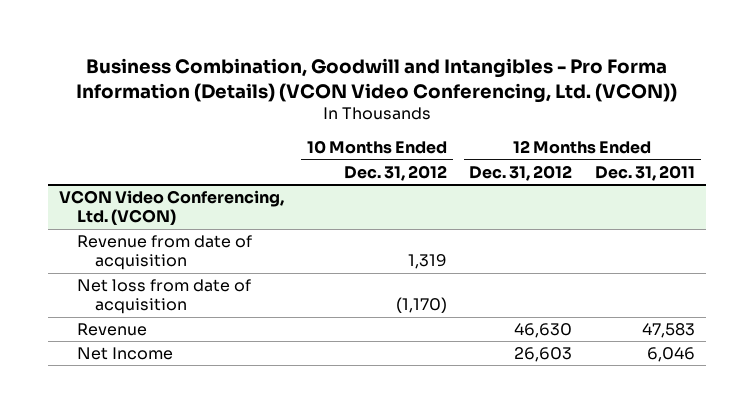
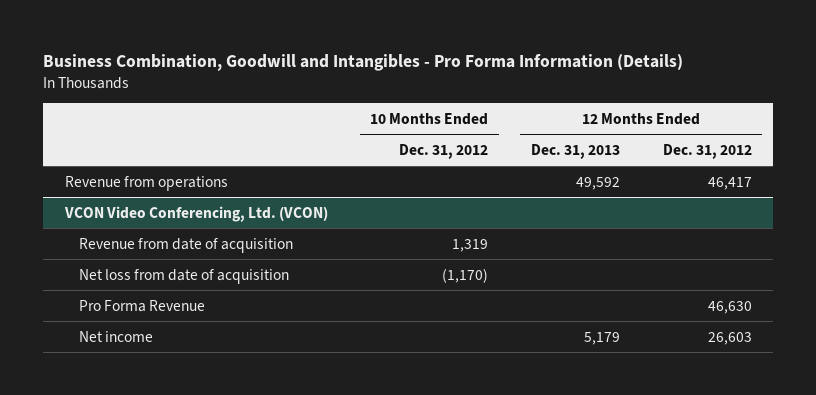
- Business Combination, Goodwill and Intangibles - Pro Forma Information (Details) (VCON Video Conferencing, Ltd. (VCON))
+ Business Combination, Goodwill and Intangibles - Pro Forma Information (Details)
- | 10 Months Ended Dec. 31, 2012 | 12 Months Ended Dec. 31, 2012 | 12 Months Ended Dec. 31, 2011
+ | 10 Months Ended Dec. 31, 2012 | 12 Months Ended Dec. 31, 2013 | 12 Months Ended Dec. 31, 2012
+ Revenue from operations | | 49,592 | 46,417
@ VCON Video Conferencing, Ltd. (VCON)
- Revenue | | 46,630 | 47,583
- Net Income | | 26,603 | 6,046
+ Pro Forma Revenue | | | 46,630
+ Net income | | 5,179 | 26,603

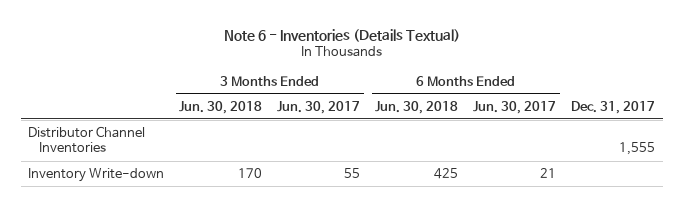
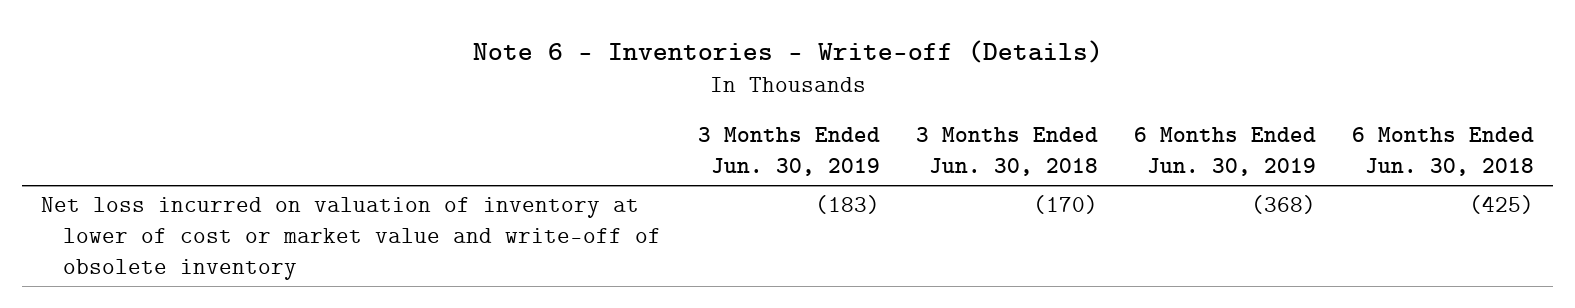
- Note 6 - Inventories (Details Textual)
+ Note 6 - Inventories - Write-off (Details)
- | 3 Months Ended Jun. 30, 2018 | 3 Months Ended Jun. 30, 2017 | 6 Months Ended Jun. 30, 2018 | 6 Months Ended Jun. 30, 2017 | Dec. 31, 2017
+ | 3 Months Ended Jun. 30, 2019 | 3 Months Ended Jun. 30, 2018 | 6 Months Ended Jun. 30, 2019 | 6 Months Ended Jun. 30, 2018
- Distributor Channel Inventories | | | | | 1,555
- Inventory Write-down | 170 | 55 | 425 | 21 |
+ Net loss incurred on valuation of inventory at lower of cost or market value and write-off of obsolete inventory | (183) | (170) | (368) | (425)

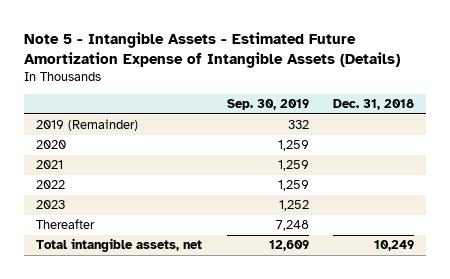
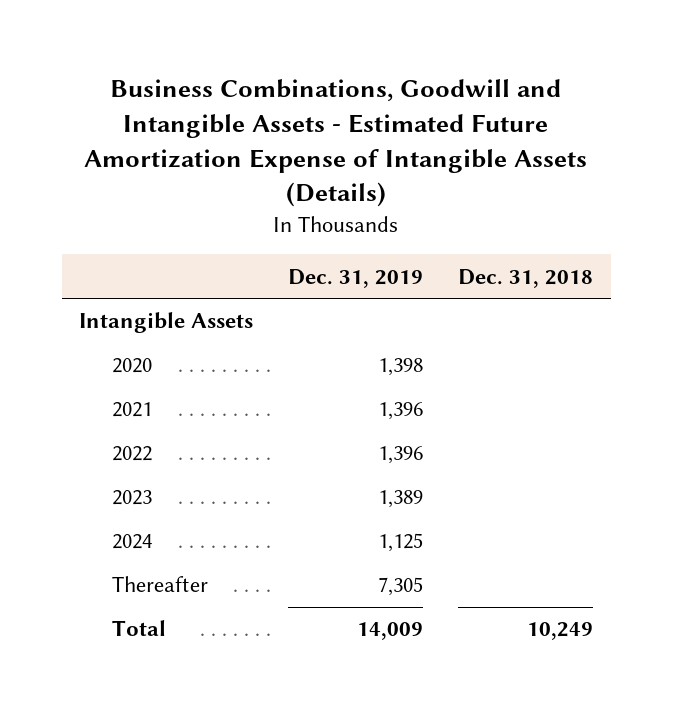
- Note 5 - Intangible Assets - Estimated Future Amortization Expense of Intangible Assets (Details)
+ Business Combinations, Goodwill and Intangible Assets - Estimated Future Amortization Expense of Intangible Assets (Details)
- | Sep. 30, 2019 | Dec. 31, 2018
+ | Dec. 31, 2019 | Dec. 31, 2018
- 2019 (Remainder) | 332 |
+ Intangible Assets
+ 2024 | 1,125 |
- Total intangible assets, net | 12,609 | 10,249
+ Total | 14,009 | 10,249

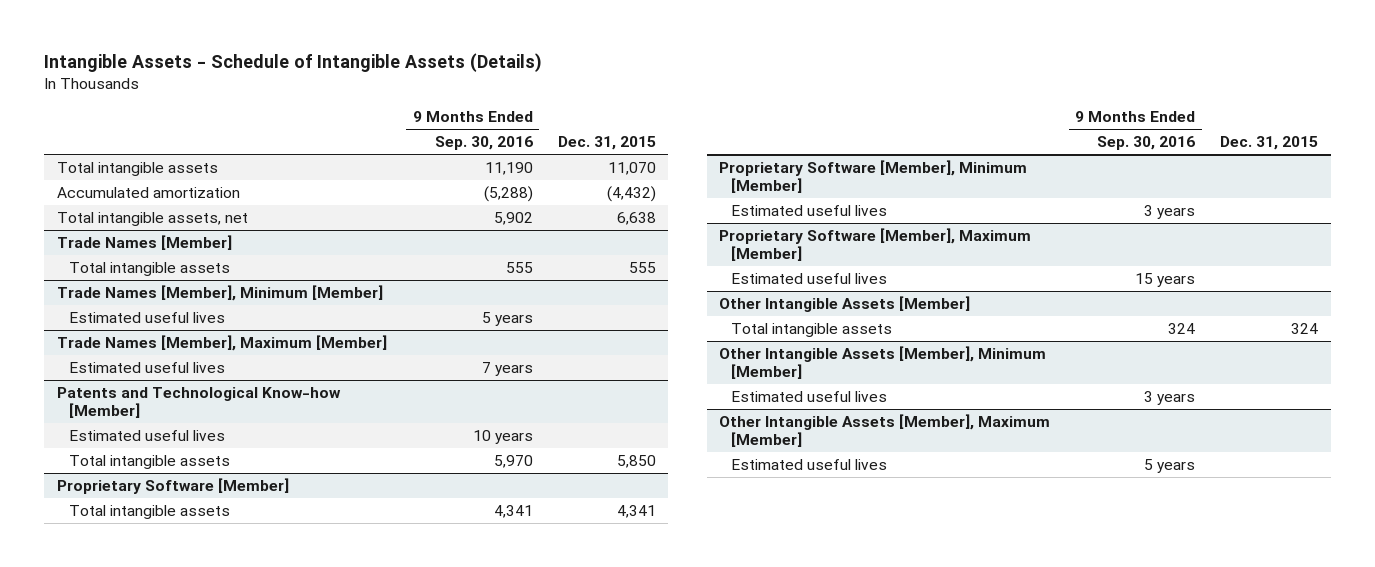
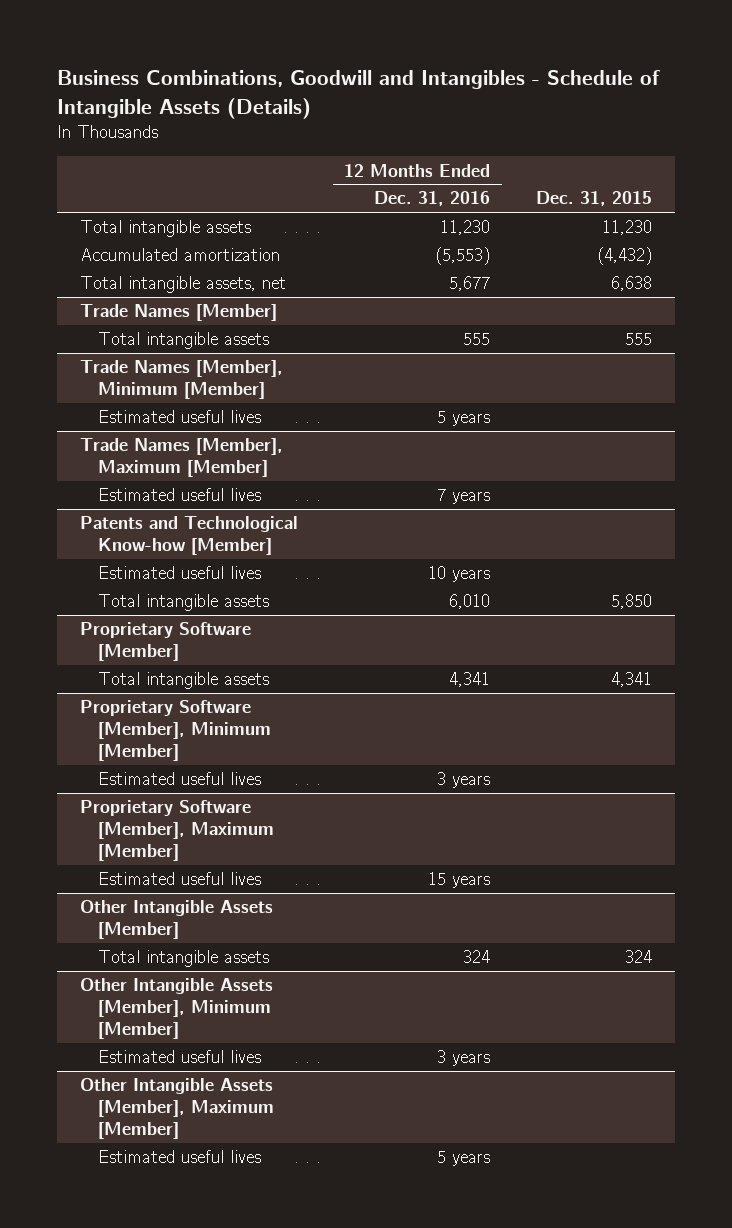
- Intangible Assets - Schedule of Intangible Assets (Details)
+ Business Combinations, Goodwill and Intangibles - Schedule of Intangible Assets (Details)
- | 9 Months Ended Sep. 30, 2016 | Dec. 31, 2015
+ | 12 Months Ended Dec. 31, 2016 | Dec. 31, 2015
- Total intangible assets | 11,190 | 11,070
+ Total intangible assets | 11,230 | 11,230

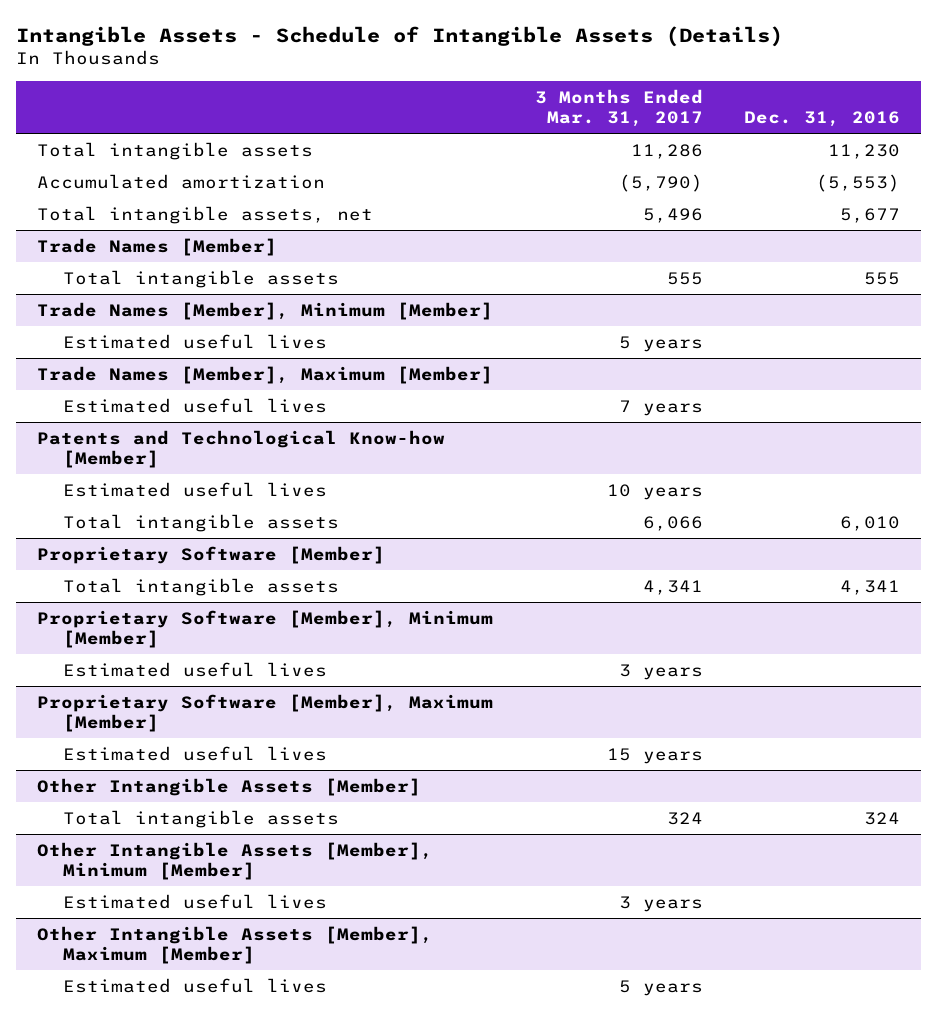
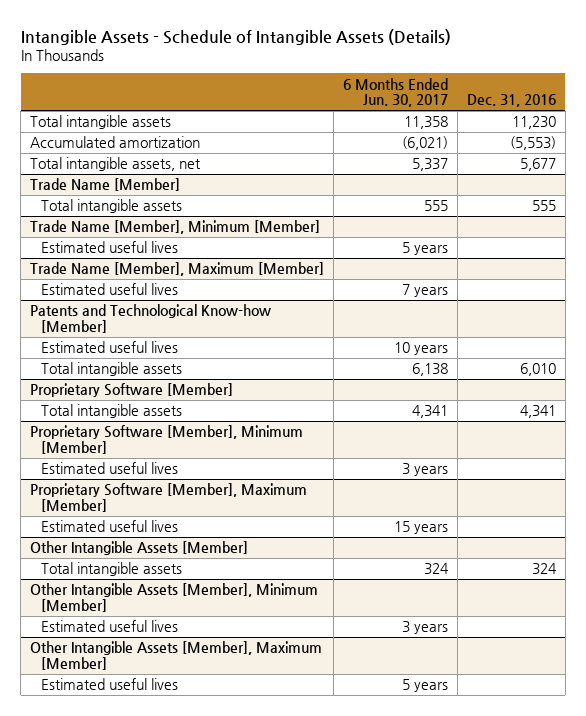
- | 3 Months Ended Mar. 31, 2017 | Dec. 31, 2016
+ | 6 Months Ended Jun. 30, 2017 | Dec. 31, 2016
- Trade Names [Member]
+ Trade Name [Member]
- Trade Names [Member], Minimum [Member]
+ Trade Name [Member], Minimum [Member]
- Trade Names [Member], Maximum [Member]
+ Trade Name [Member], Maximum [Member]

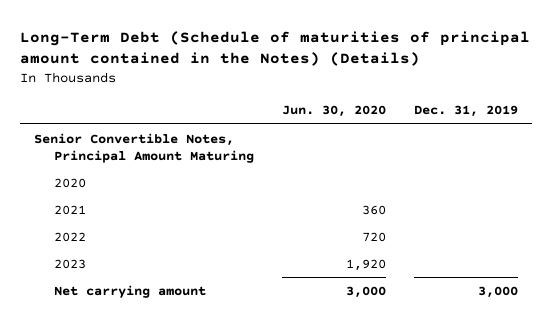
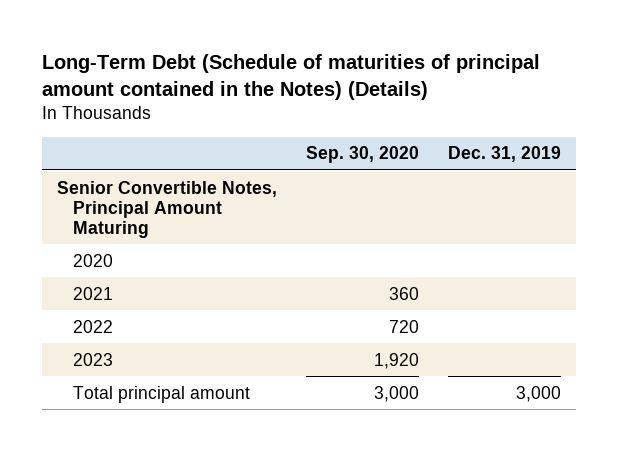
- | Jun. 30, 2020 | Dec. 31, 2019
+ | Sep. 30, 2020 | Dec. 31, 2019
- Net carrying amount | 3,000 | 3,000
+ Total principal amount | 3,000 | 3,000

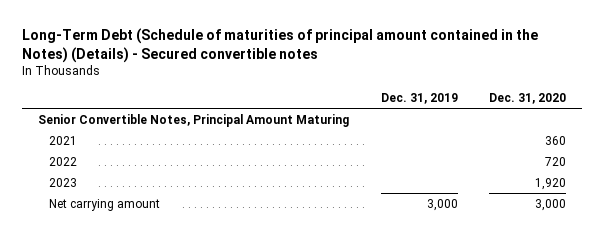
- Long-Term Debt (Schedule of maturities of principal amount contained in the Notes) (Details)
+ Long-Term Debt (Schedule of maturities of principal amount contained in the Notes) (Details) - Secured convertible notes
- | Sep. 30, 2020 | Dec. 31, 2019
+ | Dec. 31, 2019 | Dec. 31, 2020
- 2020
- Total principal amount | 3,000 | 3,000
+ Net carrying amount | 3,000 | 3,000

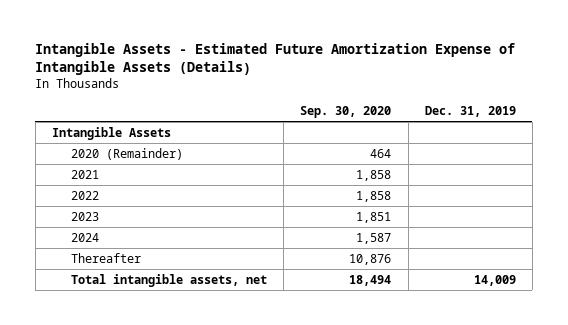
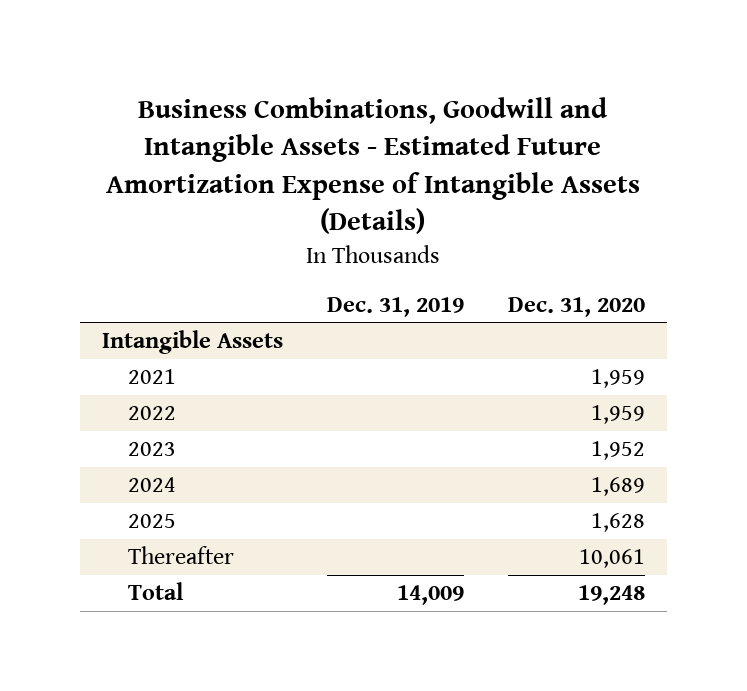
- Intangible Assets - Estimated Future Amortization Expense of Intangible Assets (Details)
+ Business Combinations, Goodwill and Intangible Assets - Estimated Future Amortization Expense of Intangible Assets (Details)
- | Sep. 30, 2020 | Dec. 31, 2019
+ | Dec. 31, 2019 | Dec. 31, 2020
- 2020 (Remainder) | 464 |
+ 2025 | | 1,628
- Total intangible assets, net | 18,494 | 14,009
+ Total | 14,009 | 19,248

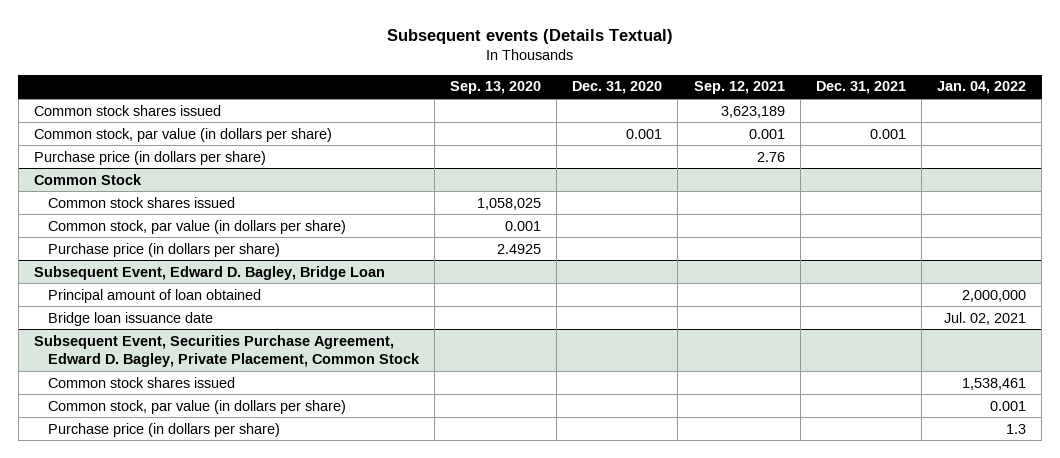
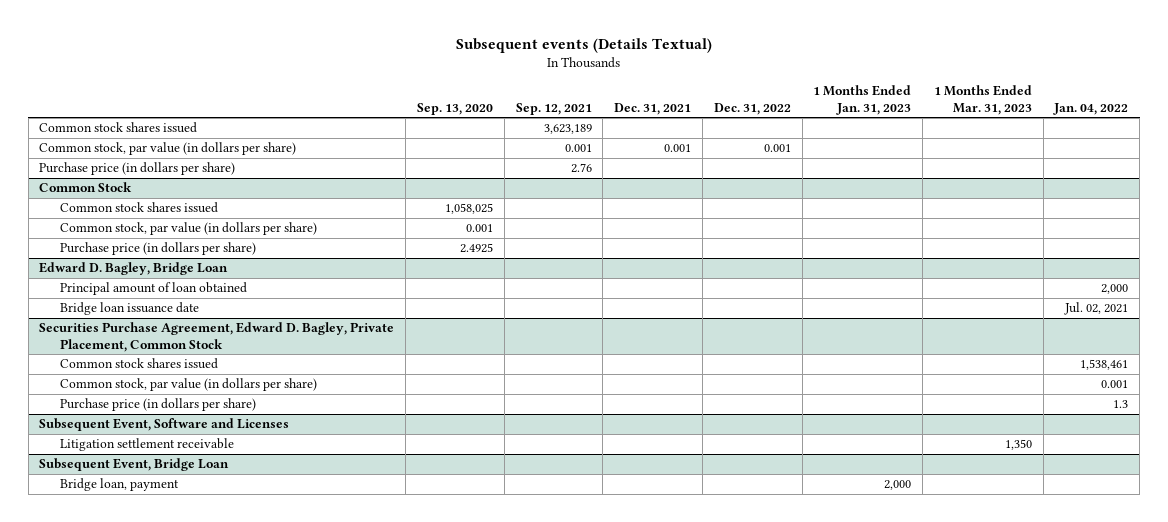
- | Sep. 13, 2020 | Dec. 31, 2020 | Sep. 12, 2021 | Dec. 31, 2021 | Jan. 04, 2022
+ | Sep. 13, 2020 | Sep. 12, 2021 | Dec. 31, 2021 | Dec. 31, 2022 | 1 Months Ended Jan. 31, 2023 | 1 Months Ended Mar. 31, 2023 | Jan. 04, 2022
- Subsequent Event, Edward D. Bagley, Bridge Loan
- Principal amount of loan obtained | | | | | 2,000,000
+ Edward D. Bagley, Bridge Loan
+ Principal amount of loan obtained | | | | | | | 2,000
- Subsequent Event, Securities Purchase Agreement, Edward D. Bagley, Private Placement, Common Stock
+ Securities Purchase Agreement, Edward D. Bagley, Private Placement, Common Stock
+ Subsequent Event, Software and Licenses
+ Litigation settlement receivable | | | | | | 1,350 |
+ Subsequent Event, Bridge Loan
+ Bridge loan, payment | | | | | 2,000 | |

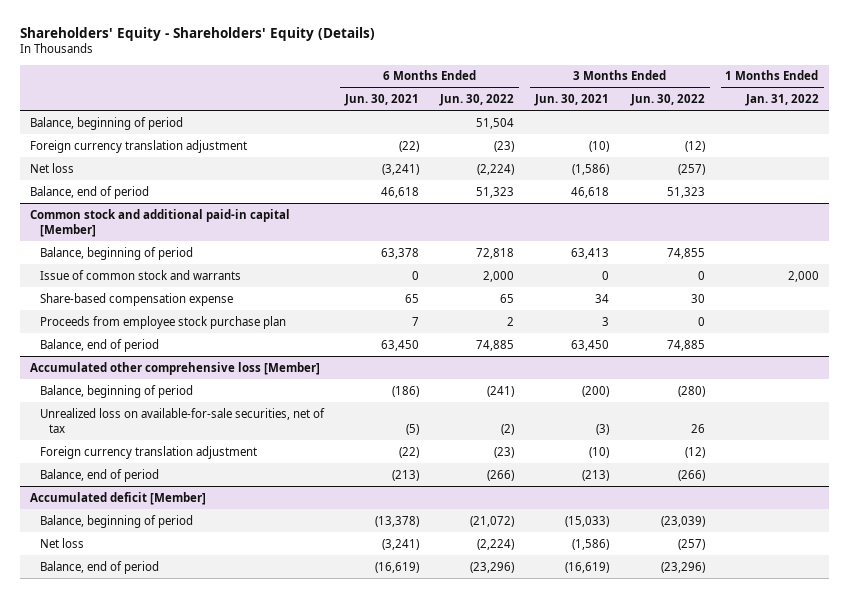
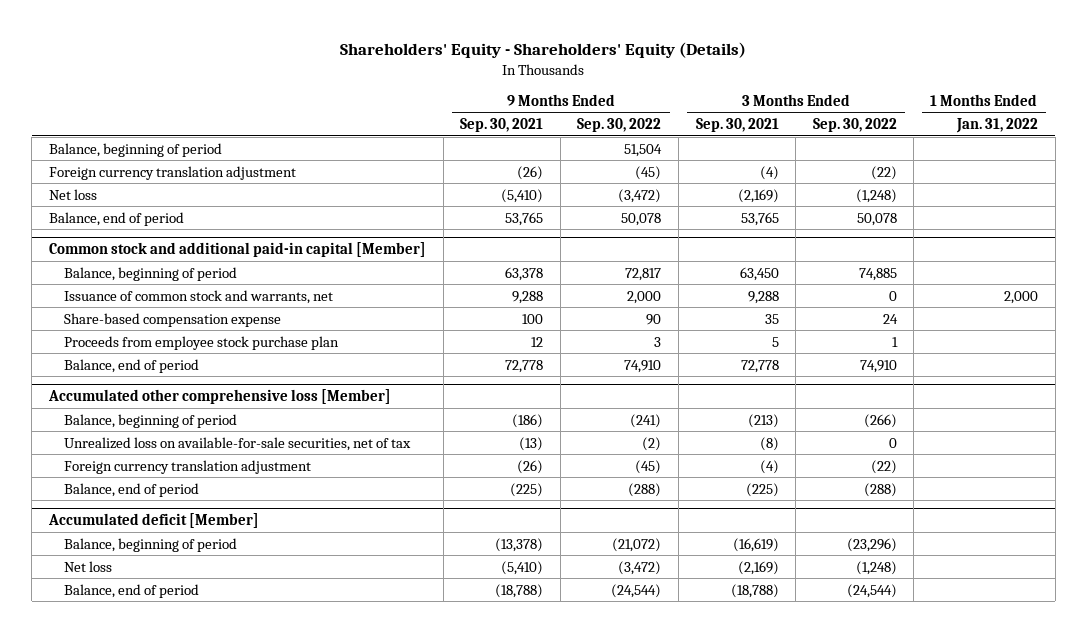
- | 6 Months Ended Jun. 30, 2021 | 6 Months Ended Jun. 30, 2022 | 3 Months Ended Jun. 30, 2021 | 3 Months Ended Jun. 30, 2022 | 1 Months Ended Jan. 31, 2022
+ | 9 Months Ended Sep. 30, 2021 | 9 Months Ended Sep. 30, 2022 | 3 Months Ended Sep. 30, 2021 | 3 Months Ended Sep. 30, 2022 | 1 Months Ended Jan. 31, 2022
@ Common stock and additional paid-in capital [Member]
- Issue of common stock and warrants | 0 | 2,000 | 0 | 0 | 2,000
+ Issuance of common stock and warrants, net | 9,288 | 2,000 | 9,288 | 0 | 2,000

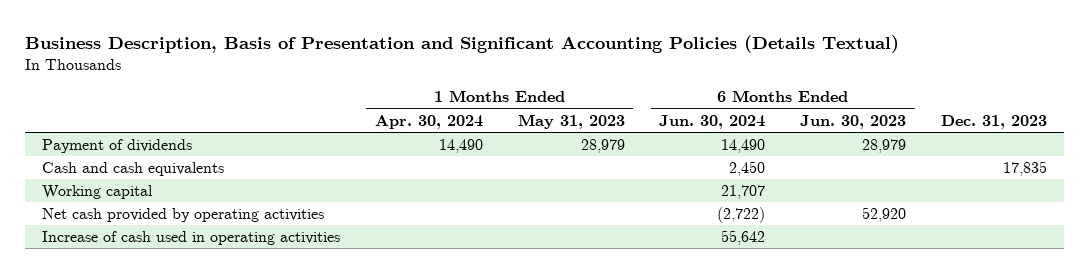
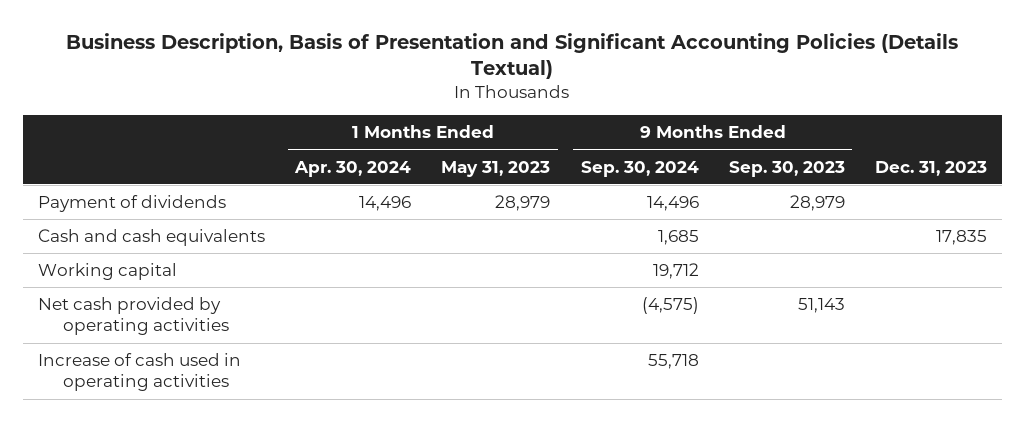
- | 1 Months Ended Apr. 30, 2024 | 1 Months Ended May 31, 2023 | 6 Months Ended Jun. 30, 2024 | 6 Months Ended Jun. 30, 2023 | Dec. 31, 2023
+ | 1 Months Ended Apr. 30, 2024 | 1 Months Ended May 31, 2023 | 9 Months Ended Sep. 30, 2024 | 9 Months Ended Sep. 30, 2023 | Dec. 31, 2023
- Payment of dividends | 14,490 | 28,979 | 14,490 | 28,979 |
+ Payment of dividends | 14,496 | 28,979 | 14,496 | 28,979 |

